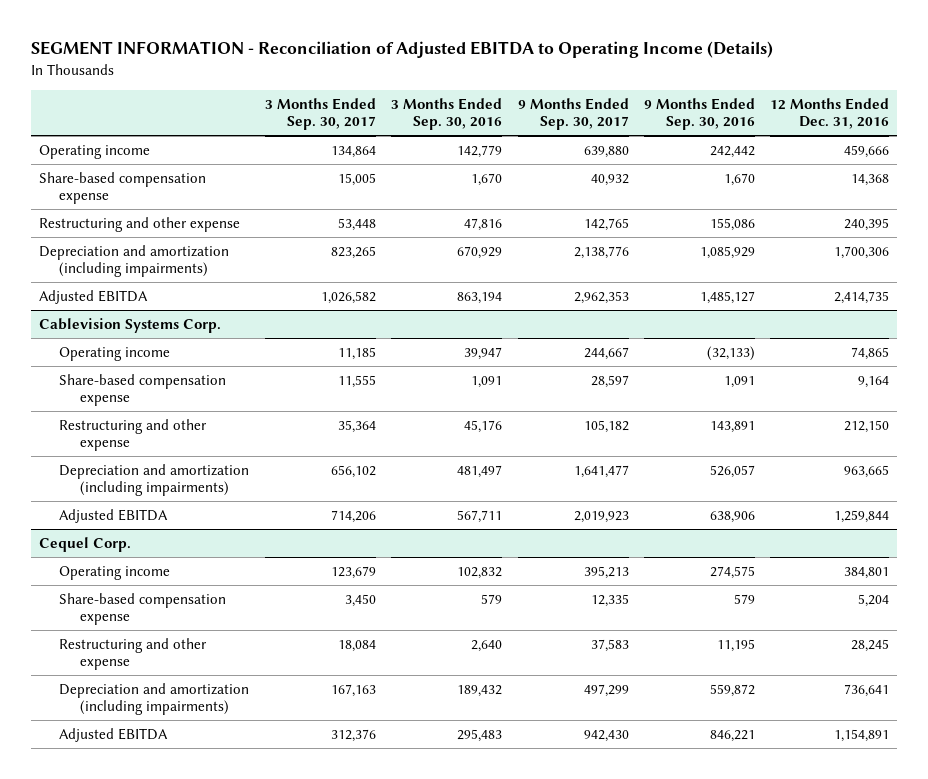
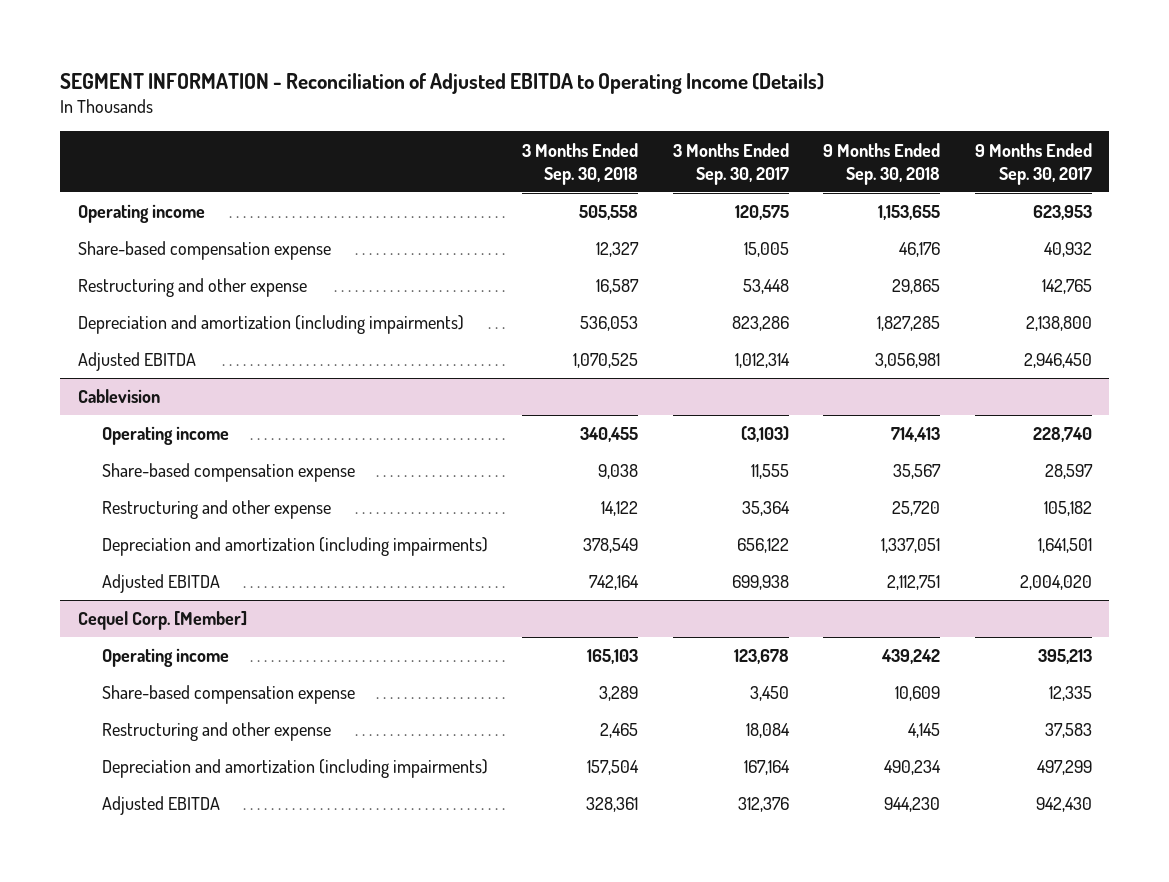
- | 3 Months Ended Sep. 30, 2017 | 3 Months Ended Sep. 30, 2016 | 9 Months Ended Sep. 30, 2017 | 9 Months Ended Sep. 30, 2016 | 12 Months Ended Dec. 31, 2016
+ | 3 Months Ended Sep. 30, 2018 | 3 Months Ended Sep. 30, 2017 | 9 Months Ended Sep. 30, 2018 | 9 Months Ended Sep. 30, 2017
- Operating income | 134,864 | 142,779 | 639,880 | 242,442 | 459,666
+ Operating income | 505,558 | 120,575 | 1,153,655 | 623,953
- Depreciation and amortization (including impairments) | 823,265 | 670,929 | 2,138,776 | 1,085,929 | 1,700,306
- Adjusted EBITDA | 1,026,582 | 863,194 | 2,962,353 | 1,485,127 | 2,414,735
- Cablevision Systems Corp.
- Operating income | 11,185 | 39,947 | 244,667 | (32,133) | 74,865
+ Depreciation and amortization (including impairments) | 536,053 | 823,286 | 1,827,285 | 2,138,800
+ Adjusted EBITDA | 1,070,525 | 1,012,314 | 3,056,981 | 2,946,450
+ Cablevision
+ Operating income | 340,455 | (3,103) | 714,413 | 228,740
- Depreciation and amortization (including impairments) | 656,102 | 481,497 | 1,641,477 | 526,057 | 963,665
- Adjusted EBITDA | 714,206 | 567,711 | 2,019,923 | 638,906 | 1,259,844
- Cequel Corp.
- Operating income | 123,679 | 102,832 | 395,213 | 274,575 | 384,801
+ Depreciation and amortization (including impairments) | 378,549 | 656,122 | 1,337,051 | 1,641,501
+ Adjusted EBITDA | 742,164 | 699,938 | 2,112,751 | 2,004,020
+ Cequel Corp. [Member]
+ Operating income | 165,103 | 123,678 | 439,242 | 395,213
- Depreciation and amortization (including impairments) | 167,163 | 189,432 | 497,299 | 559,872 | 736,641
+ Depreciation and amortization (including impairments) | 157,504 | 167,164 | 490,234 | 497,299

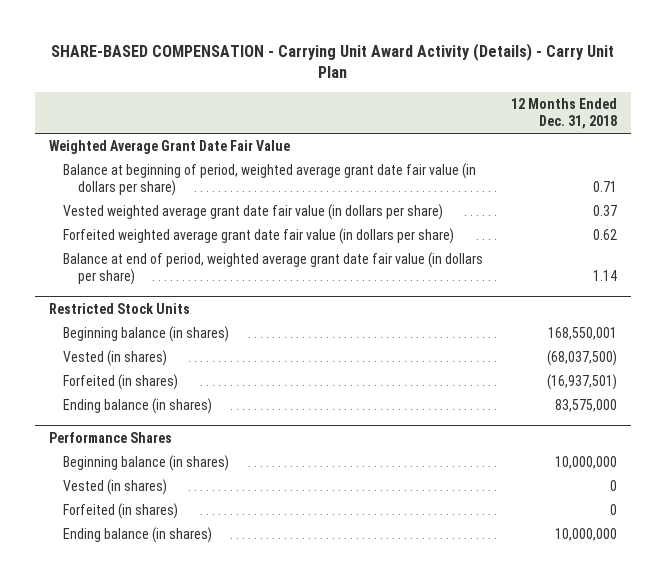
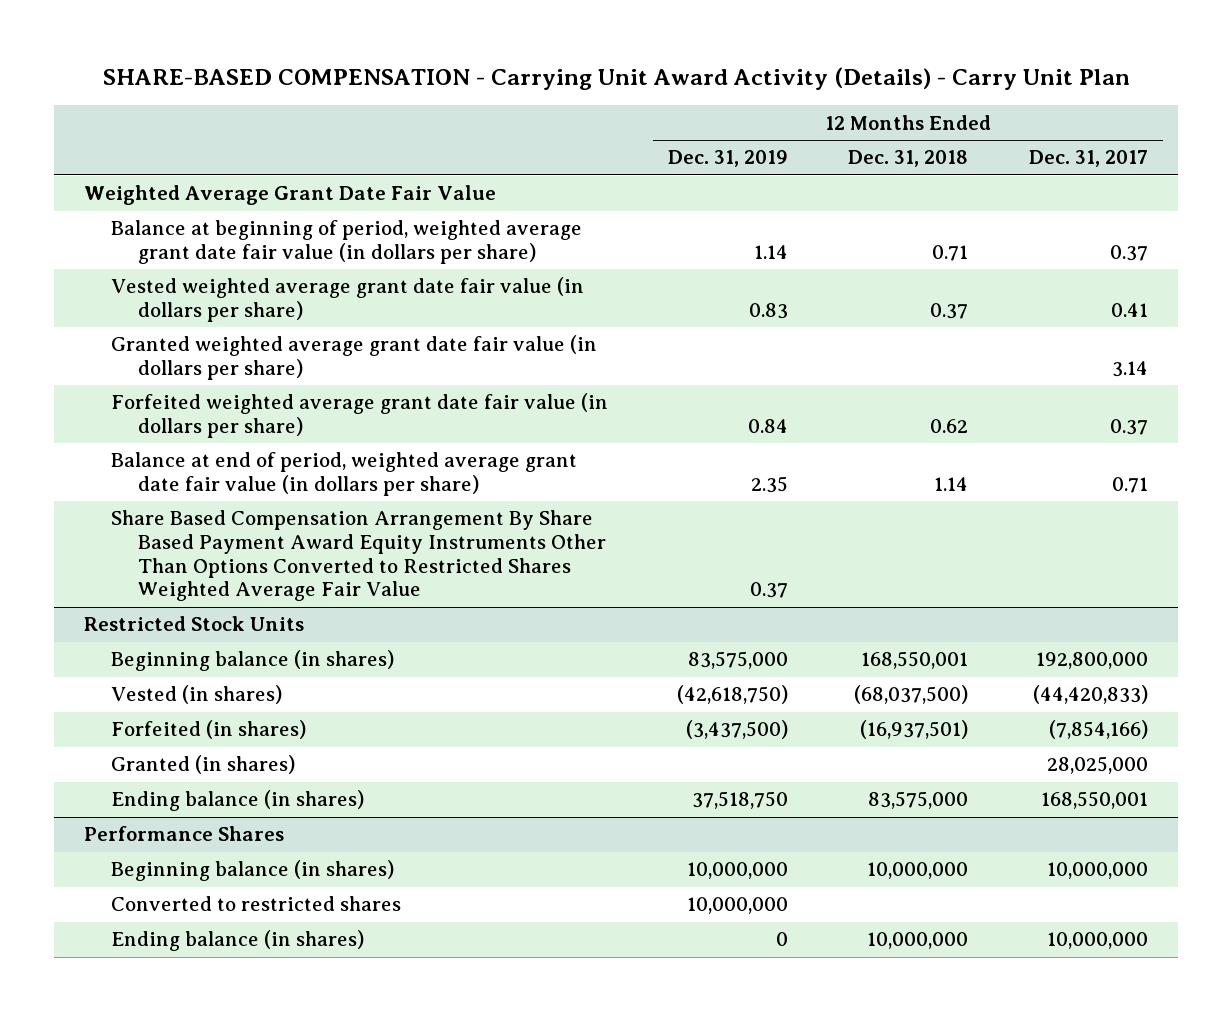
- | 12 Months Ended Dec. 31, 2018
+ | 12 Months Ended Dec. 31, 2019 | 12 Months Ended Dec. 31, 2018 | 12 Months Ended Dec. 31, 2017
+ Granted weighted average grant date fair value (in dollars per share) | | | 3.14
+ Share Based Compensation Arrangement By Share Based Payment Award Equity Instruments Other Than Options Converted to Restricted Shares Weighted Average Fair Value | 0.37 | |
@ Restricted Stock Units
+ Granted (in shares) | | | 28,025,000
@ Performance Shares
- Vested (in shares) | 0
- Forfeited (in shares) | 0
+ Converted to restricted shares | 10,000,000 | |

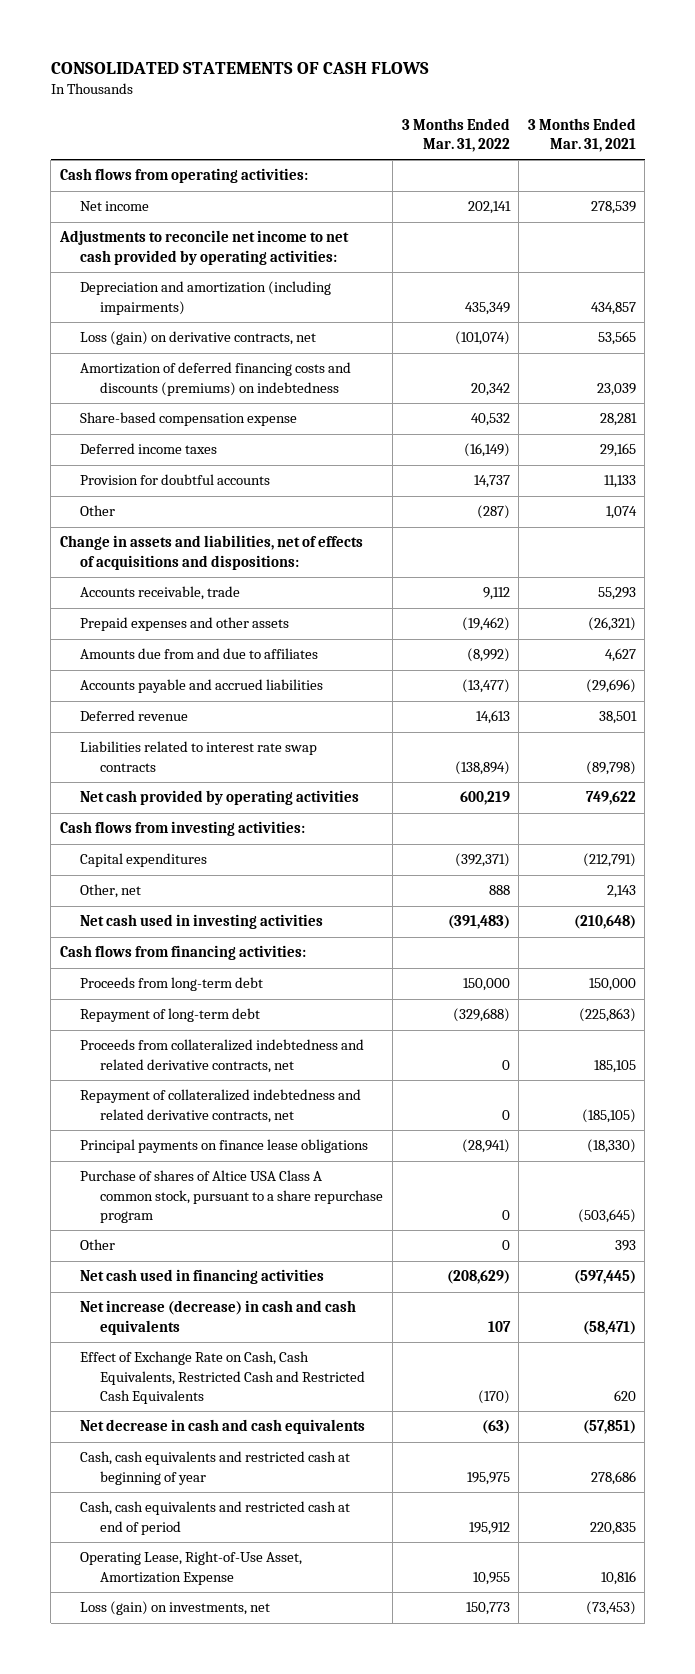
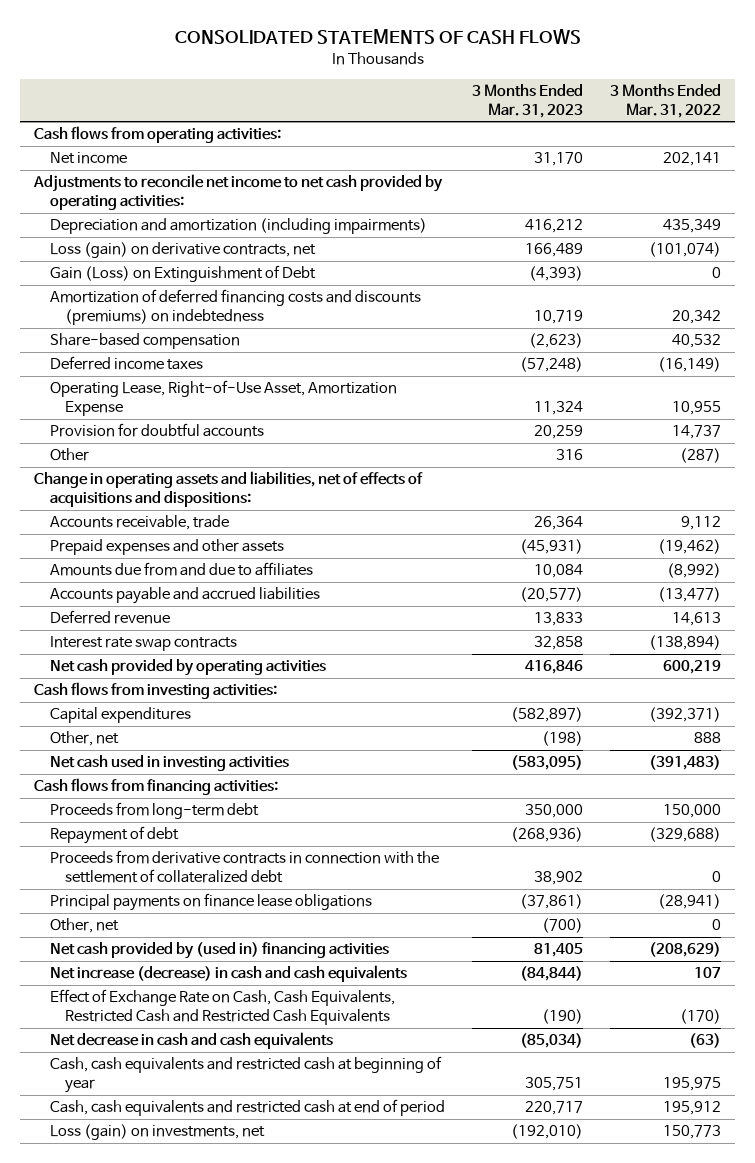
- | 3 Months Ended Mar. 31, 2022 | 3 Months Ended Mar. 31, 2021
+ | 3 Months Ended Mar. 31, 2023 | 3 Months Ended Mar. 31, 2022
+ Gain (Loss) on Extinguishment of Debt | (4,393) | 0
- Share-based compensation expense | 40,532 | 28,281
+ Share-based compensation | (2,623) | 40,532
moved up: Operating Lease, Right-of-Use Asset, Amortization Expense | 11,324 | 10,955
- Change in assets and liabilities, net of effects of acquisitions and dispositions:
+ Change in operating assets and liabilities, net of effects of acquisitions and dispositions:
- Liabilities related to interest rate swap contracts | (138,894) | (89,798)
+ Interest rate swap contracts | 32,858 | (138,894)
- Repayment of long-term debt | (329,688) | (225,863)
- Proceeds from collateralized indebtedness and related derivative contracts, net | 0 | 185,105
- Repayment of collateralized indebtedness and related derivative contracts, net | 0 | (185,105)
+ Repayment of debt | (268,936) | (329,688)
+ Proceeds from derivative contracts in connection with the settlement of collateralized debt | 38,902 | 0
- Purchase of shares of Altice USA Class A common stock, pursuant to a share repurchase program | 0 | (503,645)
- Other | 0 | 393
- Net cash used in financing activities | (208,629) | (597,445)
+ Other, net | (700) | 0
+ Net cash provided by (used in) financing activities | 81,405 | (208,629)

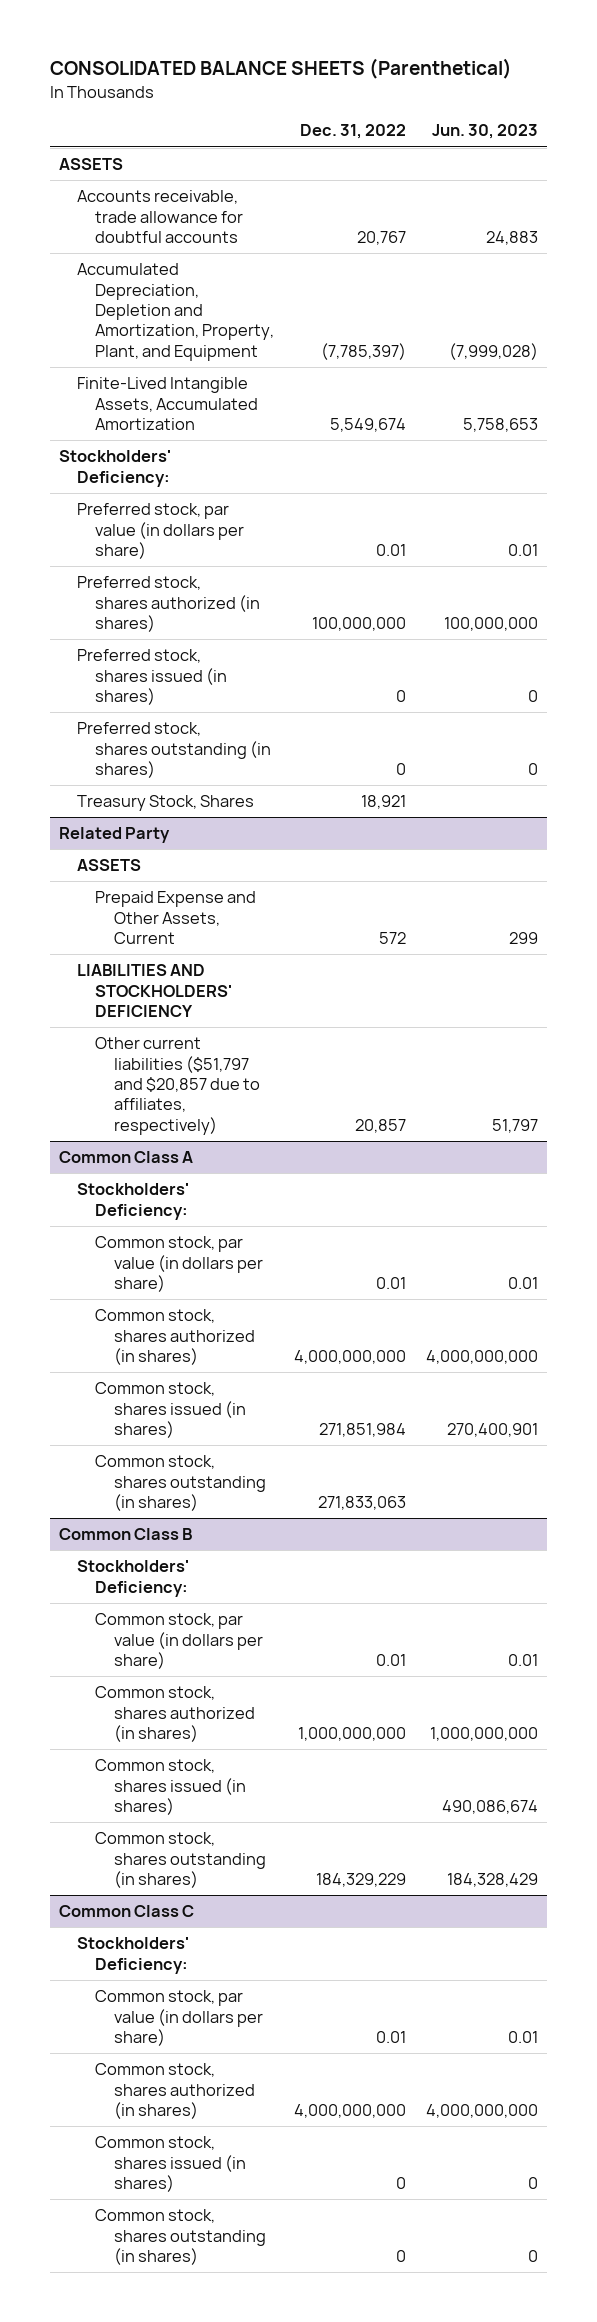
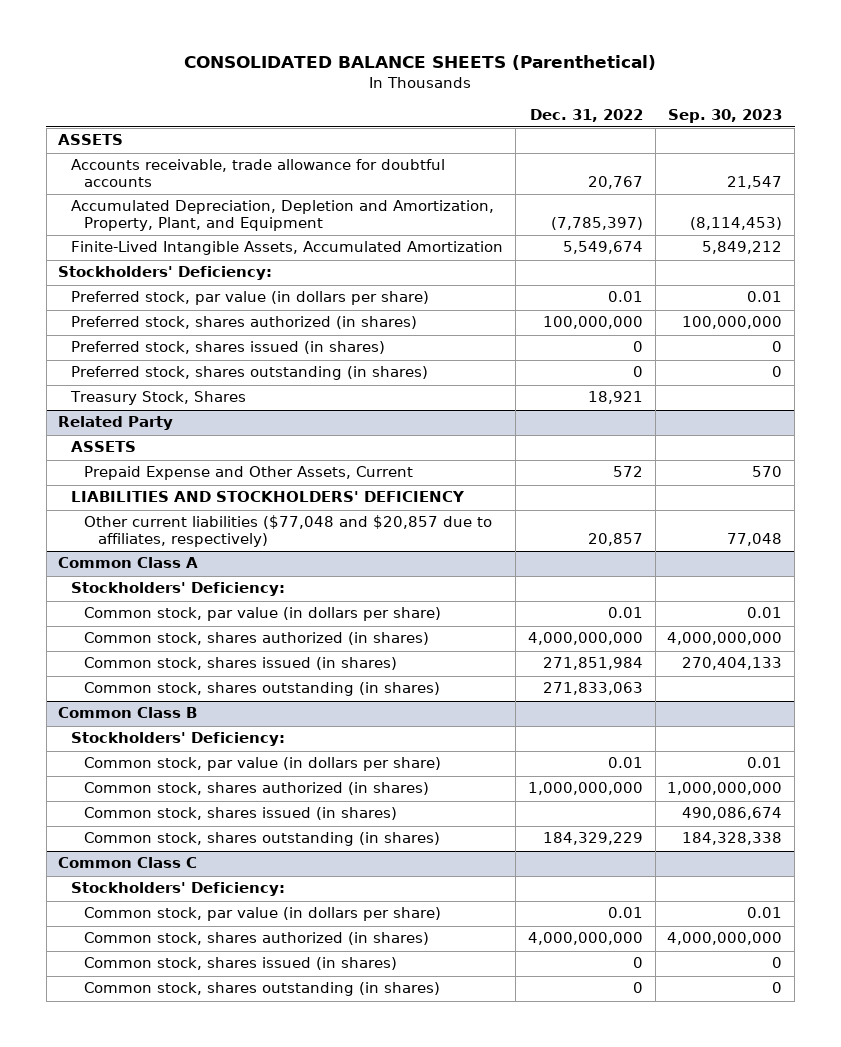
- | Dec. 31, 2022 | Jun. 30, 2023
+ | Dec. 31, 2022 | Sep. 30, 2023
@ Related Party
- Other current liabilities ($51,797 and $20,857 due to affiliates, respectively) | 20,857 | 51,797
+ Other current liabilities ($77,048 and $20,857 due to affiliates, respectively) | 20,857 | 77,048

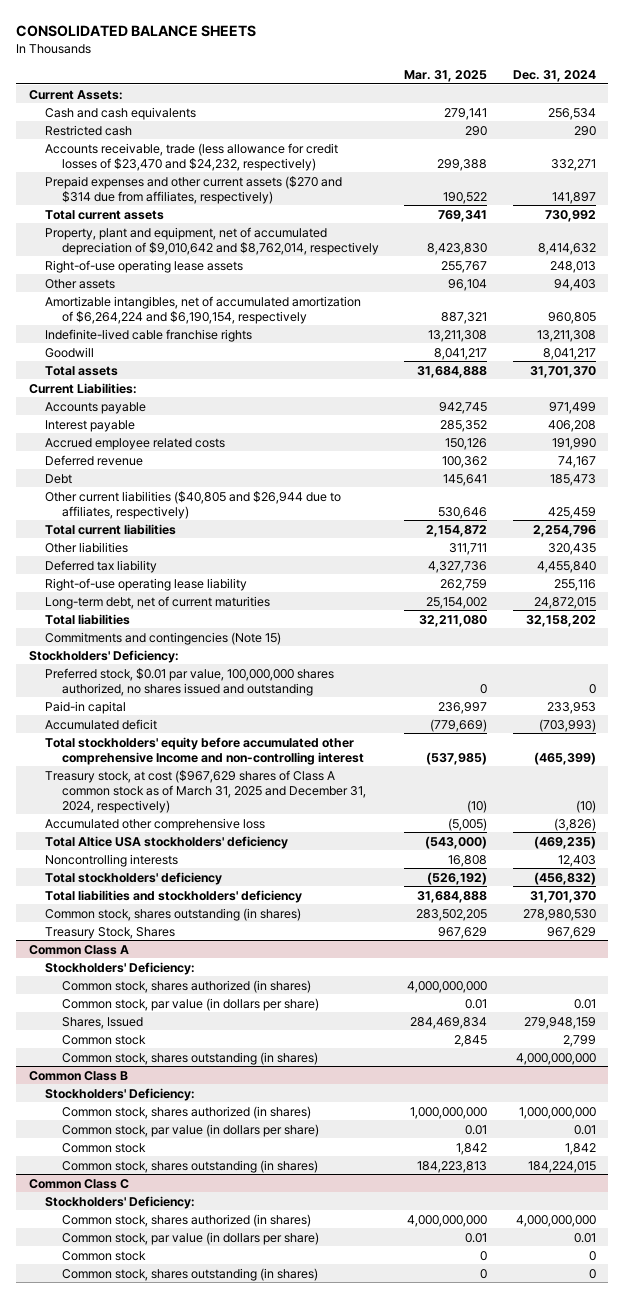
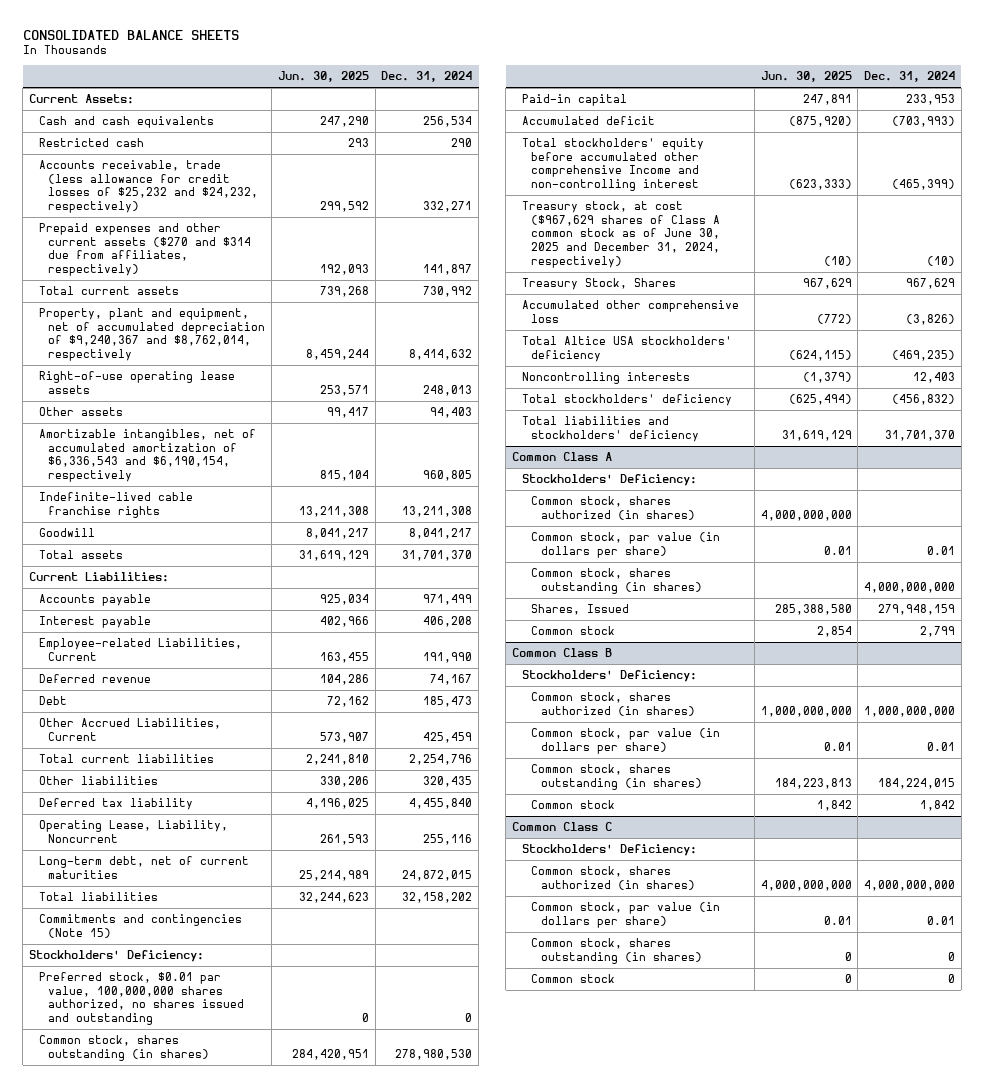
- | Mar. 31, 2025 | Dec. 31, 2024
+ | Jun. 30, 2025 | Dec. 31, 2024
- Accounts receivable, trade (less allowance for credit losses of $23,470 and $24,232, respectively) | 299,388 | 332,271
+ Accounts receivable, trade (less allowance for credit losses of $25,232 and $24,232, respectively) | 299,592 | 332,271
- Property, plant and equipment, net of accumulated depreciation of $9,010,642 and $8,762,014, respectively | 8,423,830 | 8,414,632
+ Property, plant and equipment, net of accumulated depreciation of $9,240,367 and $8,762,014, respectively | 8,459,244 | 8,414,632
- Amortizable intangibles, net of accumulated amortization of $6,264,224 and $6,190,154, respectively | 887,321 | 960,805
+ Amortizable intangibles, net of accumulated amortization of $6,336,543 and $6,190,154, respectively | 815,104 | 960,805
- Accrued employee related costs | 150,126 | 191,990
+ Employee-related Liabilities, Current | 163,455 | 191,990
- Other current liabilities ($40,805 and $26,944 due to affiliates, respectively) | 530,646 | 425,459
+ Other Accrued Liabilities, Current | 573,907 | 425,459
- Right-of-use operating lease liability | 262,759 | 255,116
+ Operating Lease, Liability, Noncurrent | 261,593 | 255,116
moved up: Common stock, shares outstanding (in shares) | 284,420,951 | 278,980,530
- Treasury stock, at cost ($967,629 shares of Class A common stock as of March 31, 2025 and December 31, 2024, respectively) | (10) | (10)
+ Treasury stock, at cost ($967,629 shares of Class A common stock as of June 30, 2025 and December 31, 2024, respectively) | (10) | (10)
moved up: Treasury Stock, Shares | 967,629 | 967,629
@ Common Class A
moved up: Common stock, shares outstanding (in shares) | | 4,000,000,000
@ Common Class B
moved down: Common stock | 1,842 | 1,842
@ Common Class C
moved down: Common stock | 0 | 0

